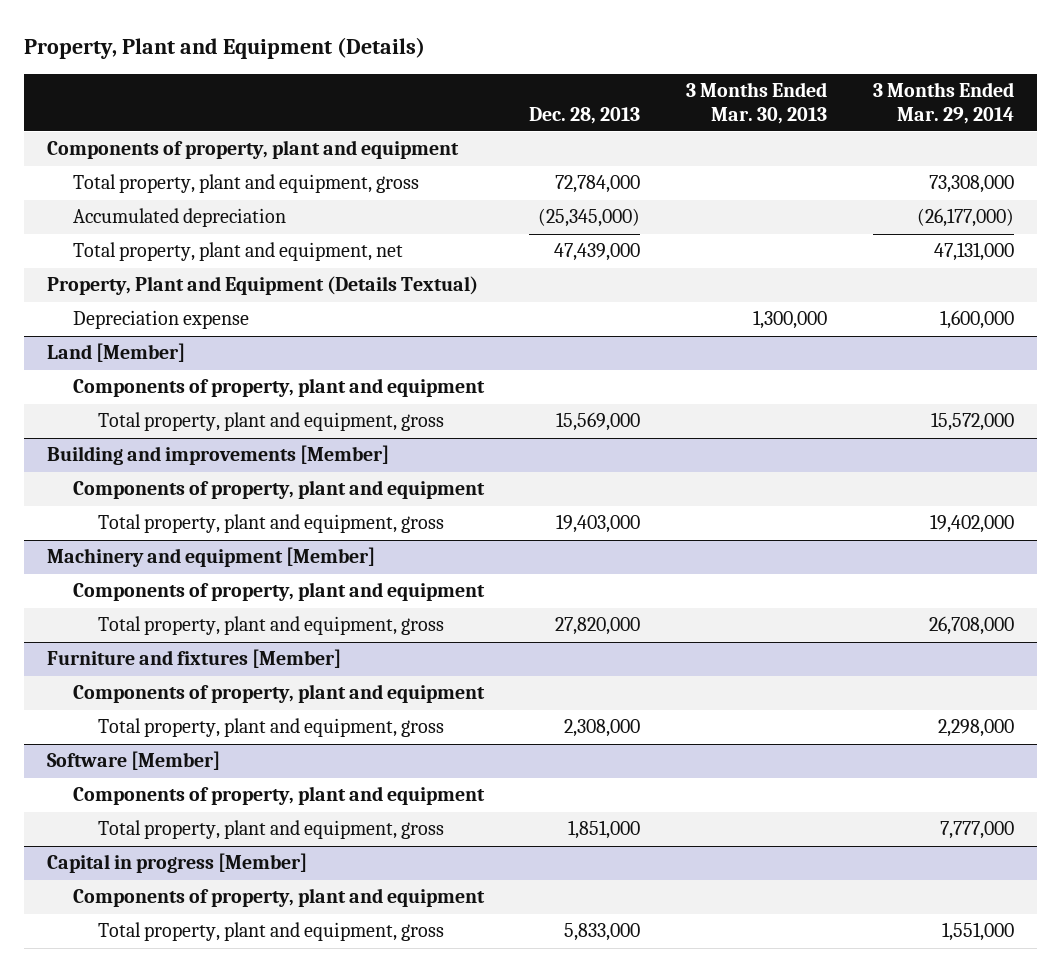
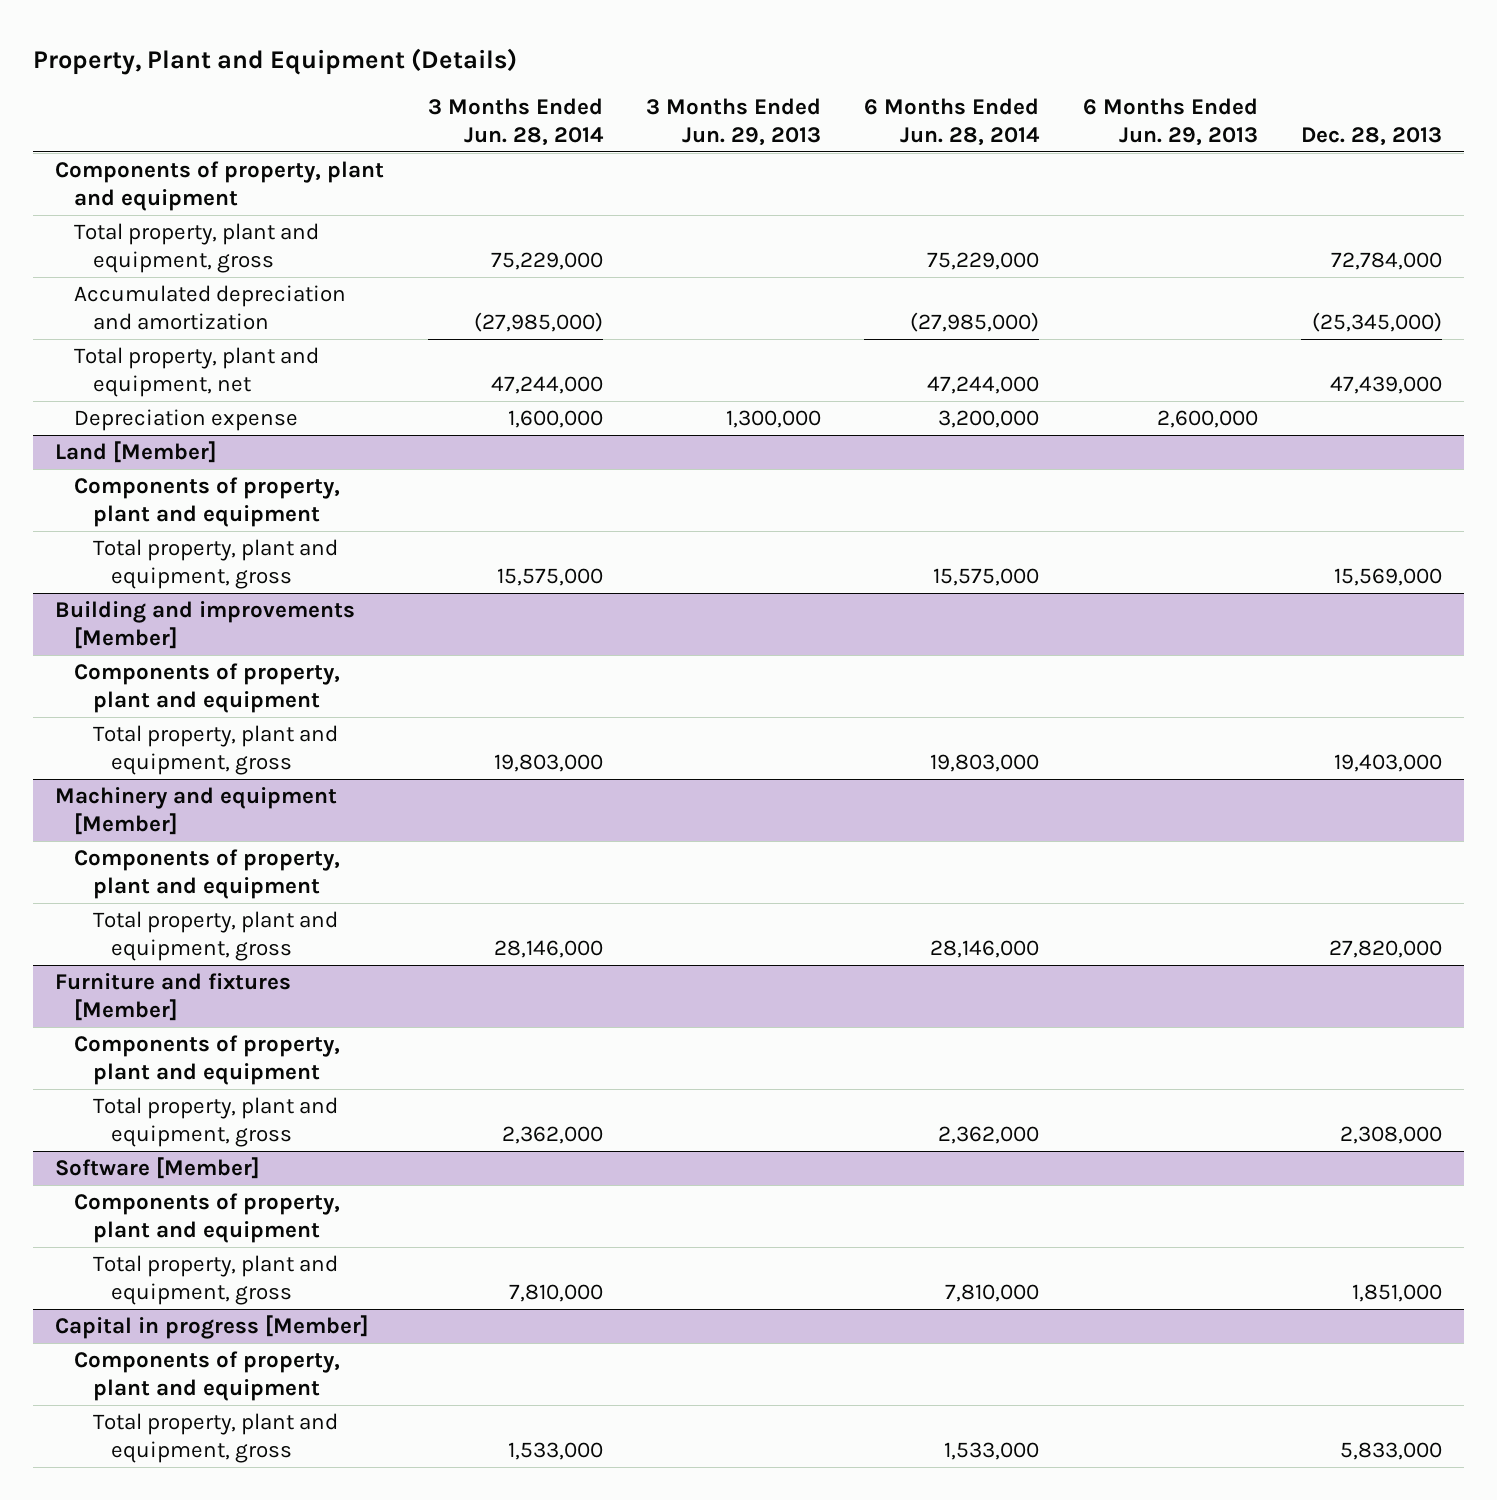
- | Dec. 28, 2013 | 3 Months Ended Mar. 30, 2013 | 3 Months Ended Mar. 29, 2014
+ | 3 Months Ended Jun. 28, 2014 | 3 Months Ended Jun. 29, 2013 | 6 Months Ended Jun. 28, 2014 | 6 Months Ended Jun. 29, 2013 | Dec. 28, 2013
- Accumulated depreciation | (25,345,000) | | (26,177,000)
+ Accumulated depreciation and amortization | (27,985,000) | | (27,985,000) | | (25,345,000)
- Property, Plant and Equipment (Details Textual)

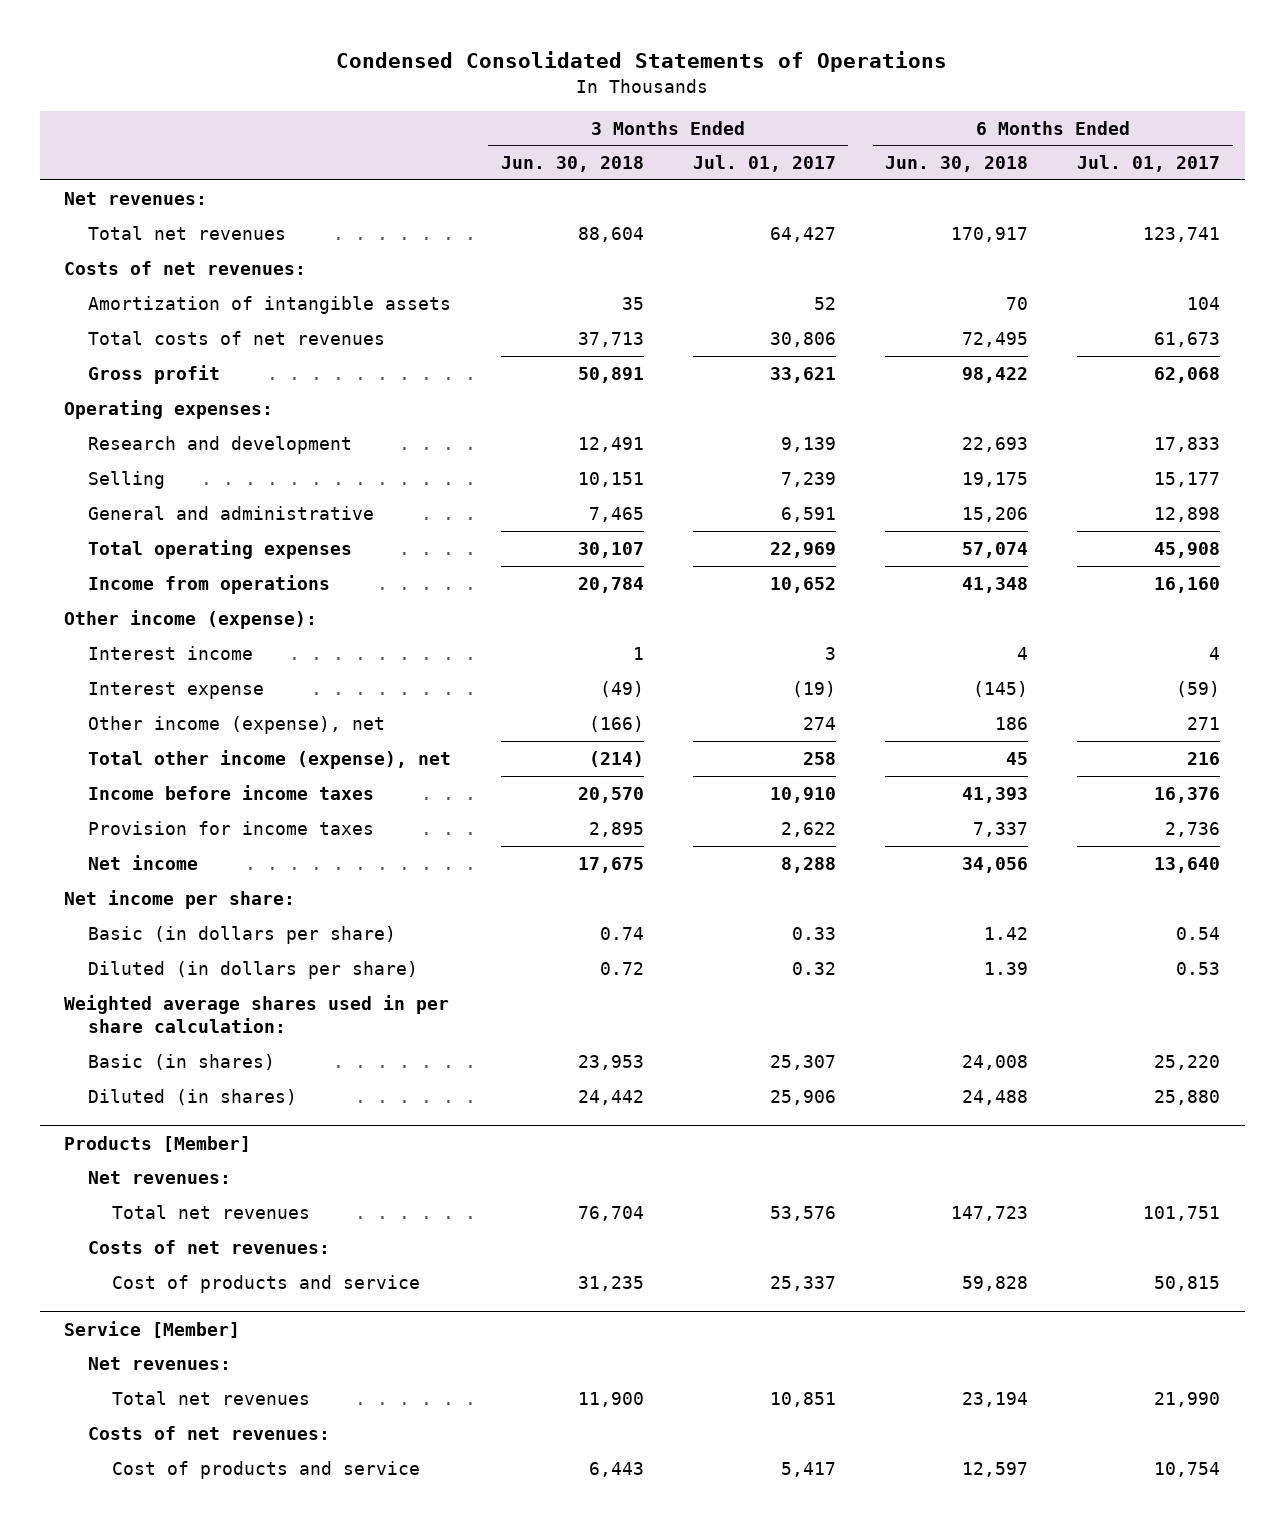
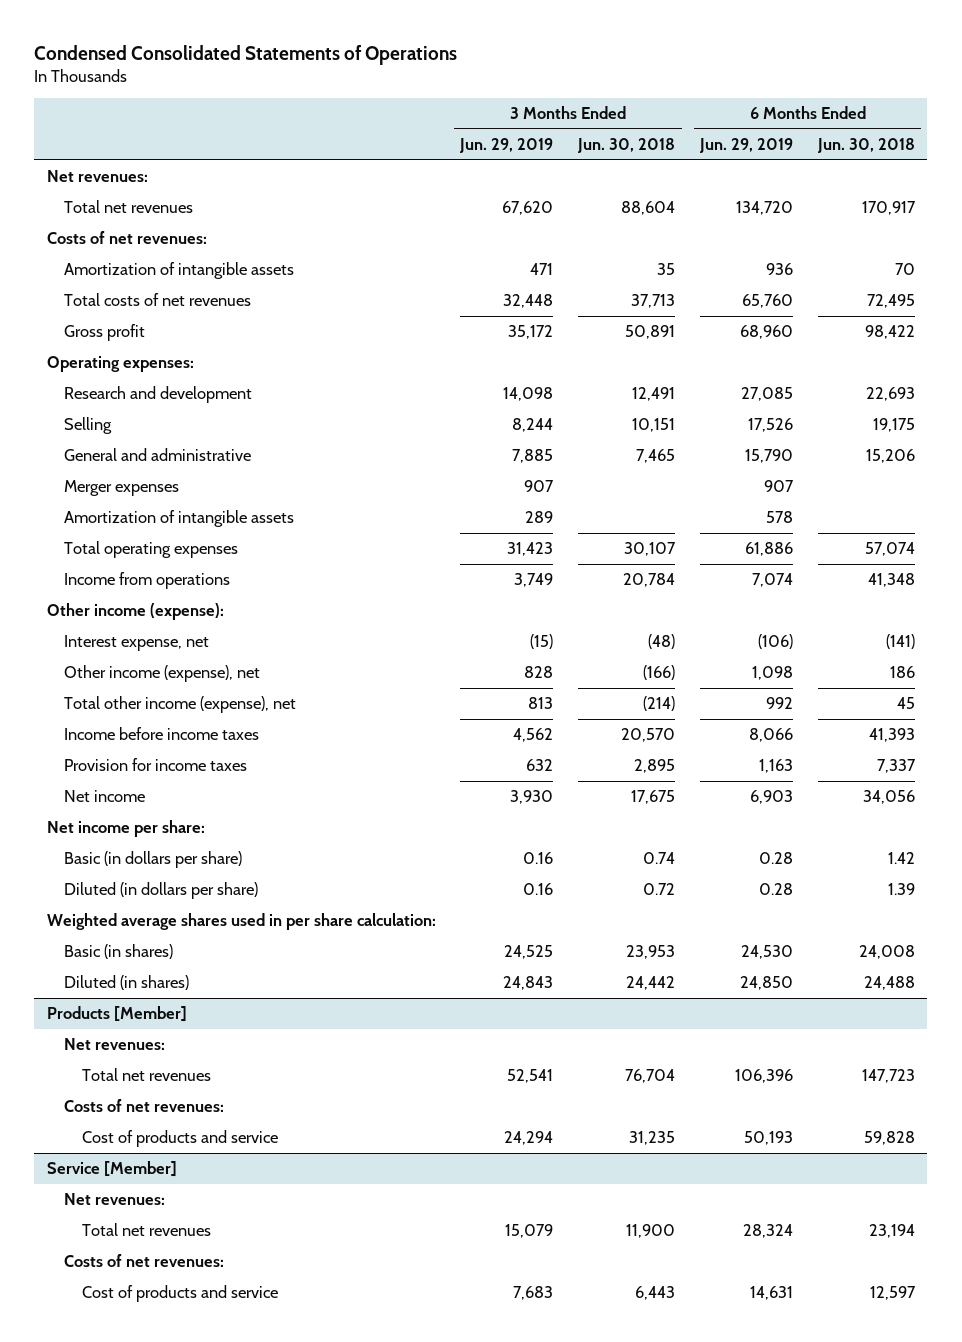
- | 3 Months Ended Jun. 30, 2018 | 3 Months Ended Jul. 01, 2017 | 6 Months Ended Jun. 30, 2018 | 6 Months Ended Jul. 01, 2017
+ | 3 Months Ended Jun. 29, 2019 | 3 Months Ended Jun. 30, 2018 | 6 Months Ended Jun. 29, 2019 | 6 Months Ended Jun. 30, 2018
+ Merger expenses | 907 | | 907 |
+ Amortization of intangible assets | 289 | | 578 |
- Interest income | 1 | 3 | 4 | 4
- Interest expense | (49) | (19) | (145) | (59)
+ Interest expense, net | (15) | (48) | (106) | (141)

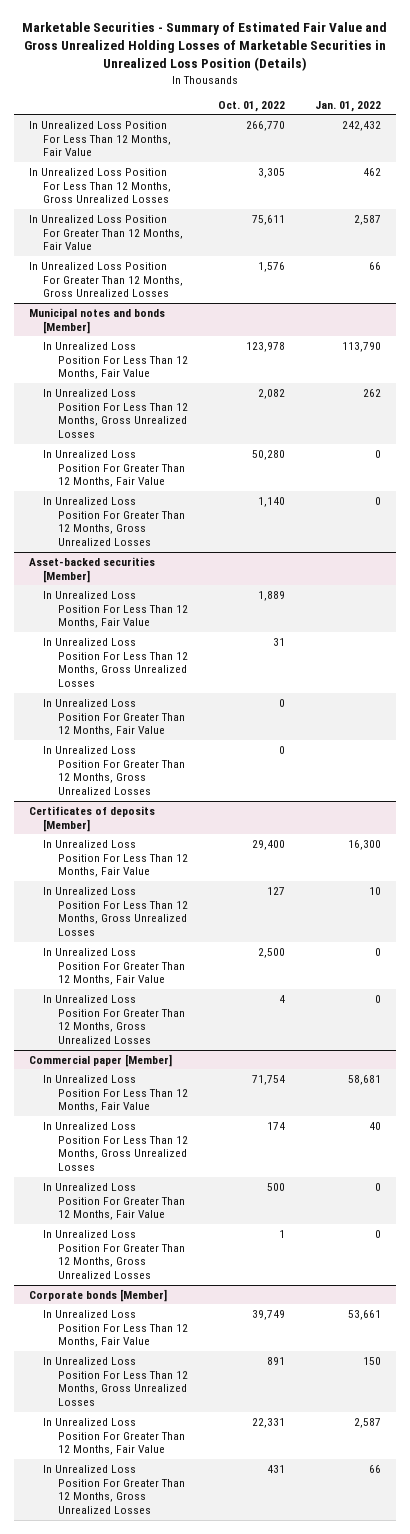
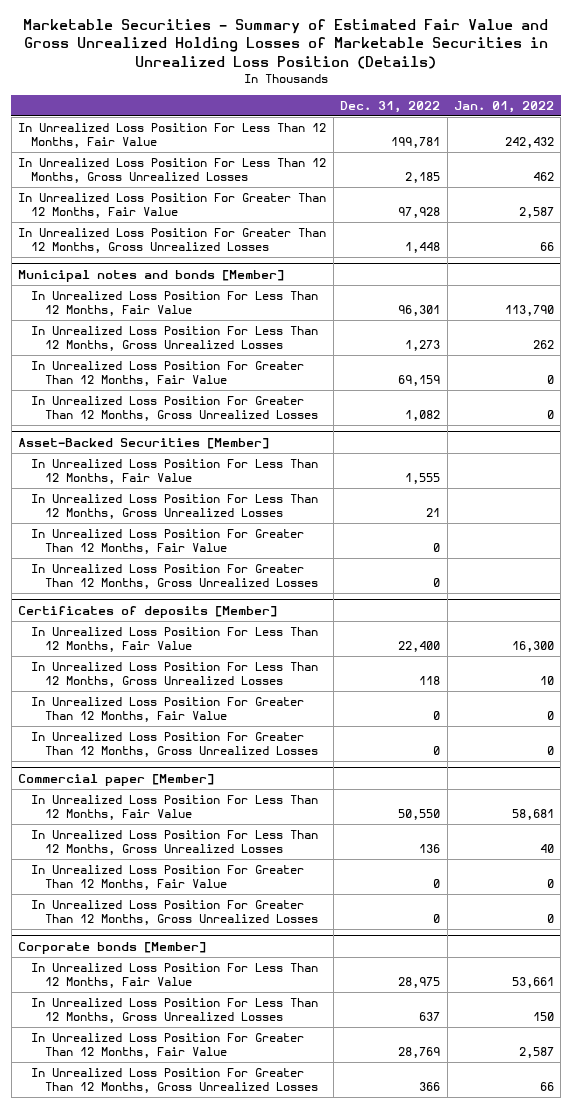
- | Oct. 01, 2022 | Jan. 01, 2022
+ | Dec. 31, 2022 | Jan. 01, 2022
- Asset-backed securities [Member]
+ Asset-Backed Securities [Member]

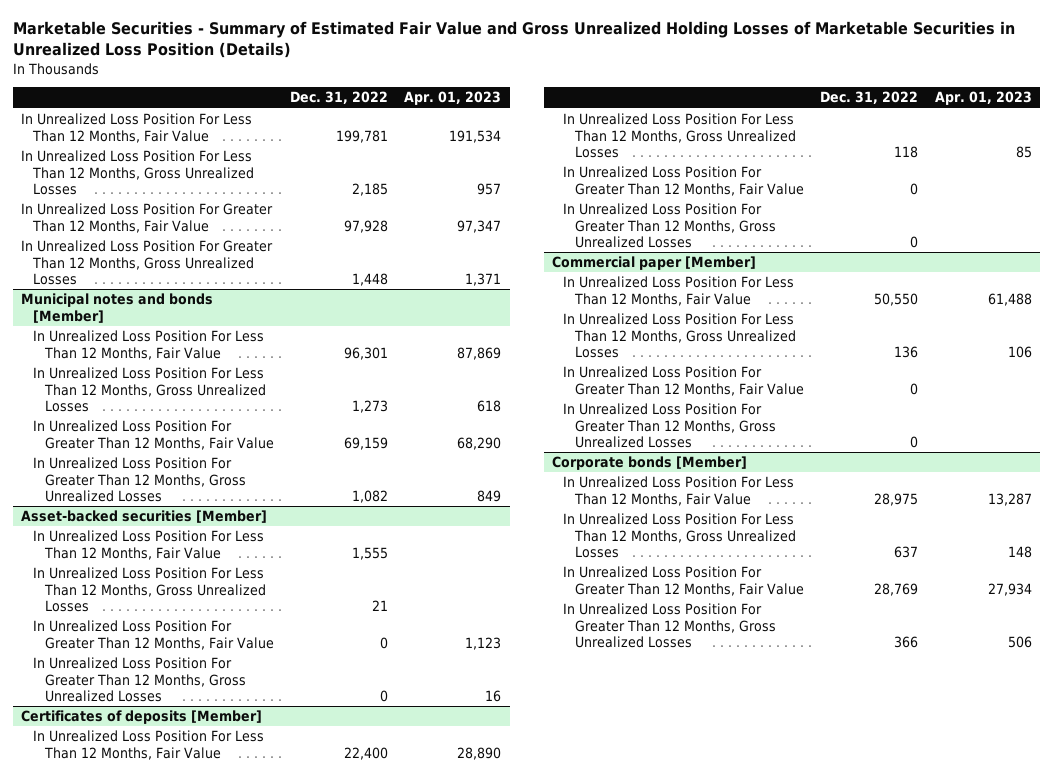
- | Dec. 31, 2022 | Jan. 01, 2022
+ | Dec. 31, 2022 | Apr. 01, 2023
- Asset-Backed Securities [Member]
+ Asset-backed securities [Member]

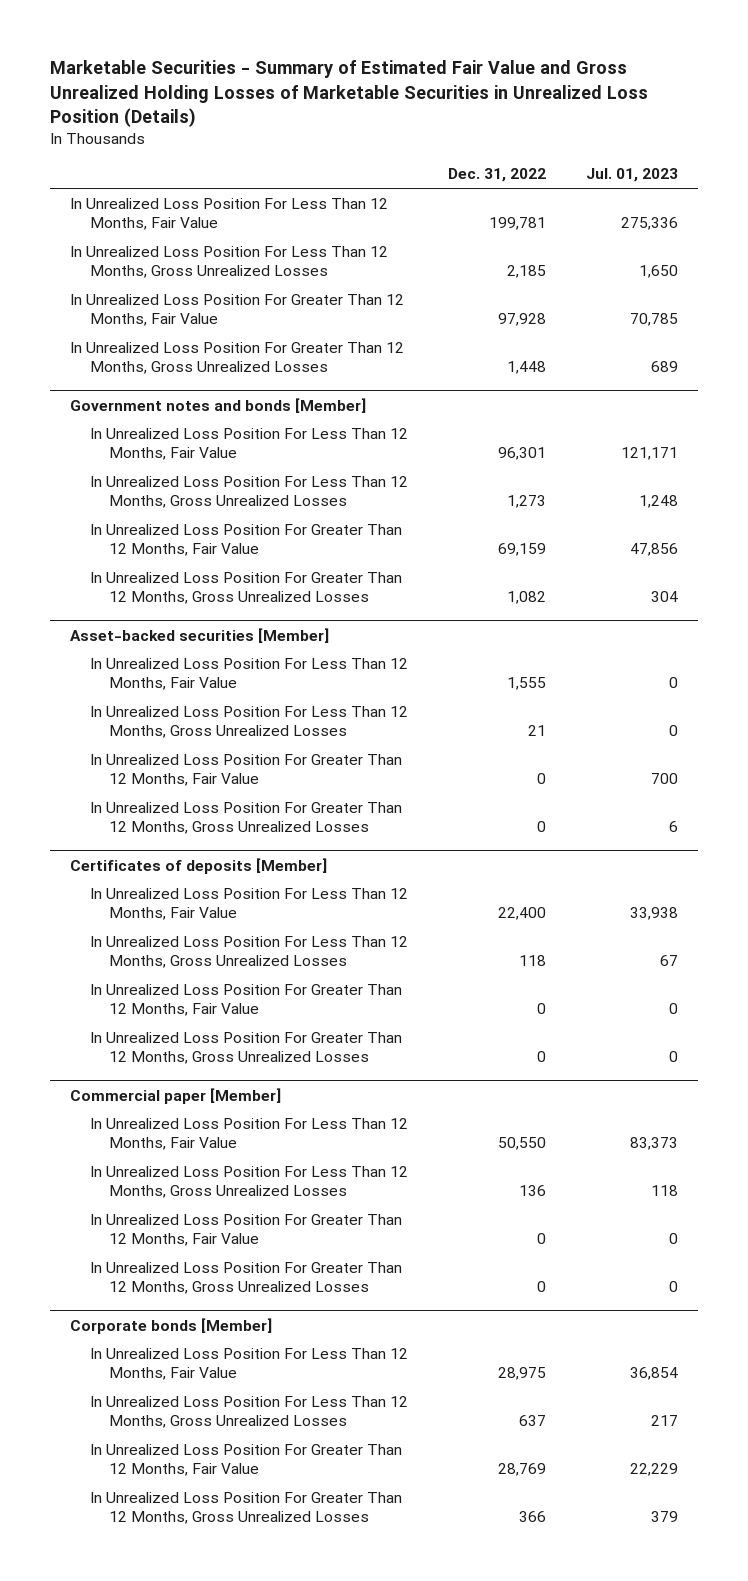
- | Dec. 31, 2022 | Apr. 01, 2023
+ | Dec. 31, 2022 | Jul. 01, 2023
- Municipal notes and bonds [Member]
+ Government notes and bonds [Member]

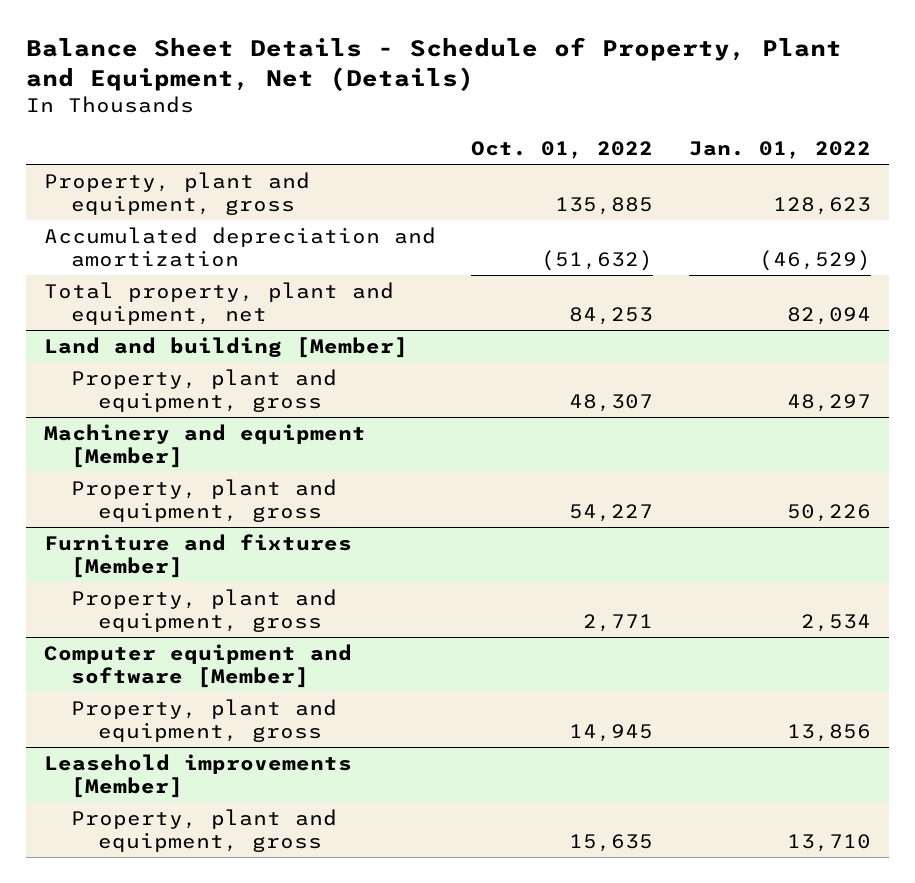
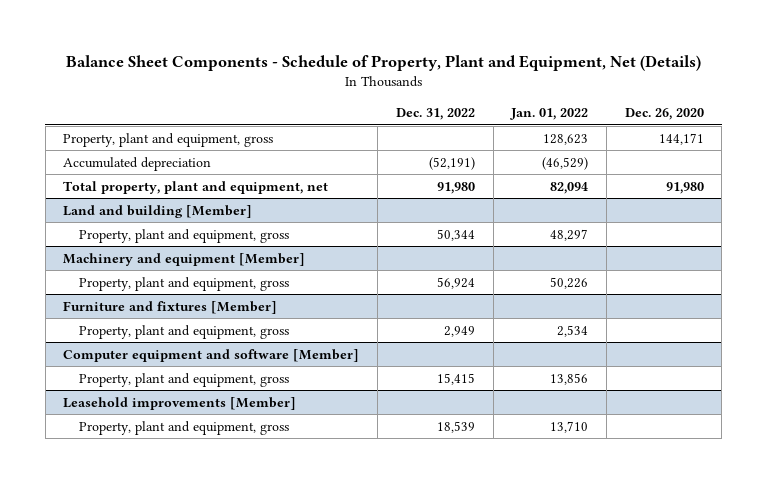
- Balance Sheet Details - Schedule of Property, Plant and Equipment, Net (Details)
+ Balance Sheet Components - Schedule of Property, Plant and Equipment, Net (Details)
- | Oct. 01, 2022 | Jan. 01, 2022
+ | Dec. 31, 2022 | Jan. 01, 2022 | Dec. 26, 2020
- Accumulated depreciation and amortization | (51,632) | (46,529)
+ Accumulated depreciation | (52,191) | (46,529) |

